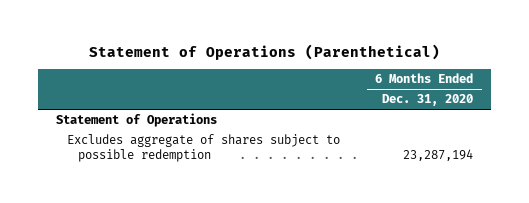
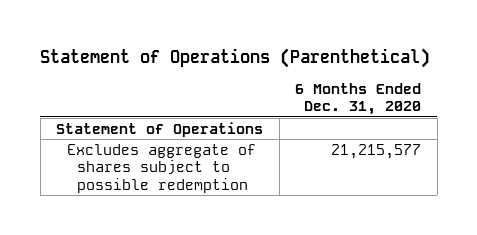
- Excludes aggregate of shares subject to possible redemption | 23,287,194
+ Excludes aggregate of shares subject to possible redemption | 21,215,577

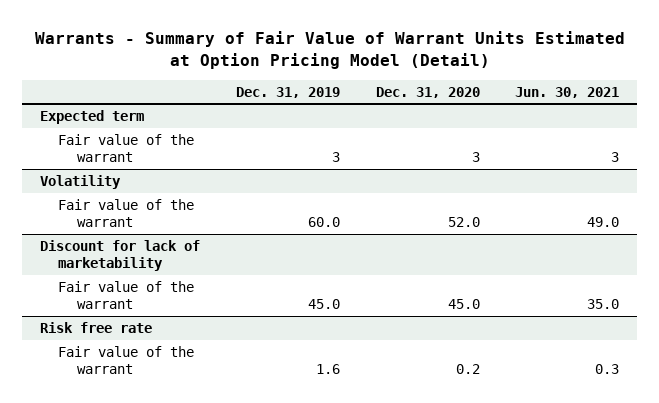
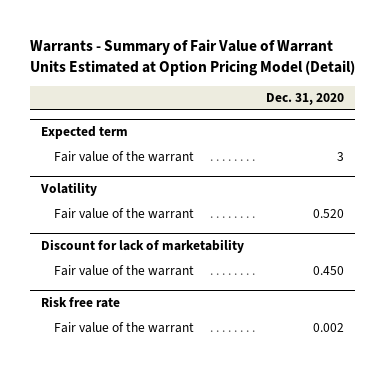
- | Dec. 31, 2019 | Dec. 31, 2020 | Jun. 30, 2021
+ | Dec. 31, 2020
@ Volatility
- Fair value of the warrant | 60.0 | 52.0 | 49.0
+ Fair value of the warrant | 0.520
@ Discount for lack of marketability
- Fair value of the warrant | 45.0 | 45.0 | 35.0
+ Fair value of the warrant | 0.450
@ Risk free rate
- Fair value of the warrant | 1.6 | 0.2 | 0.3
+ Fair value of the warrant | 0.002

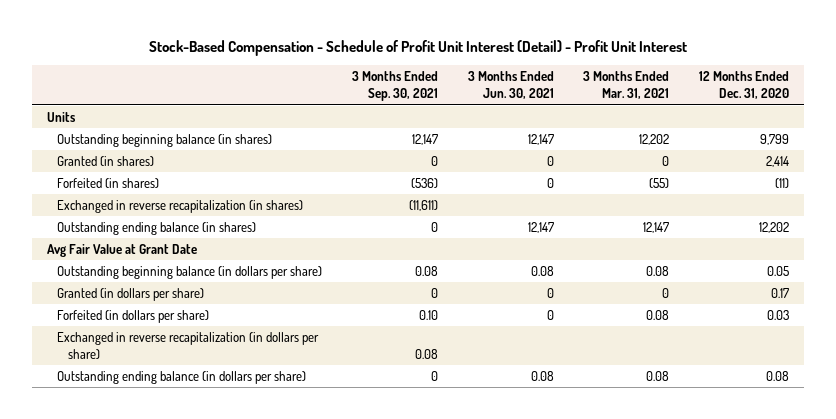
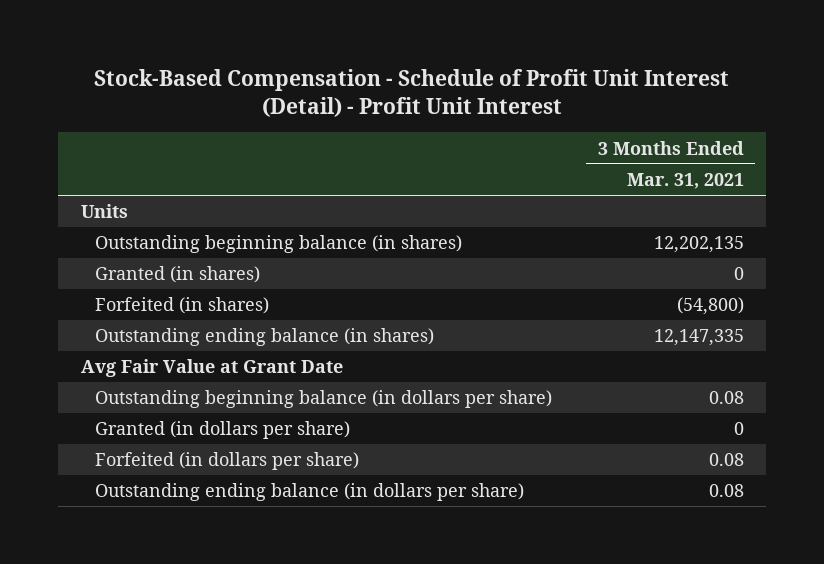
- | 3 Months Ended Sep. 30, 2021 | 3 Months Ended Jun. 30, 2021 | 3 Months Ended Mar. 31, 2021 | 12 Months Ended Dec. 31, 2020
+ | 3 Months Ended Mar. 31, 2021
- Outstanding beginning balance (in shares) | 12,147 | 12,147 | 12,202 | 9,799
+ Outstanding beginning balance (in shares) | 12,202,135
- Forfeited (in shares) | (536) | 0 | (55) | (11)
- Exchanged in reverse recapitalization (in shares) | (11,611) | | |
- Outstanding ending balance (in shares) | 0 | 12,147 | 12,147 | 12,202
+ Forfeited (in shares) | (54,800)
+ Outstanding ending balance (in shares) | 12,147,335
- Exchanged in reverse recapitalization (in dollars per share) | 0.08 | | |

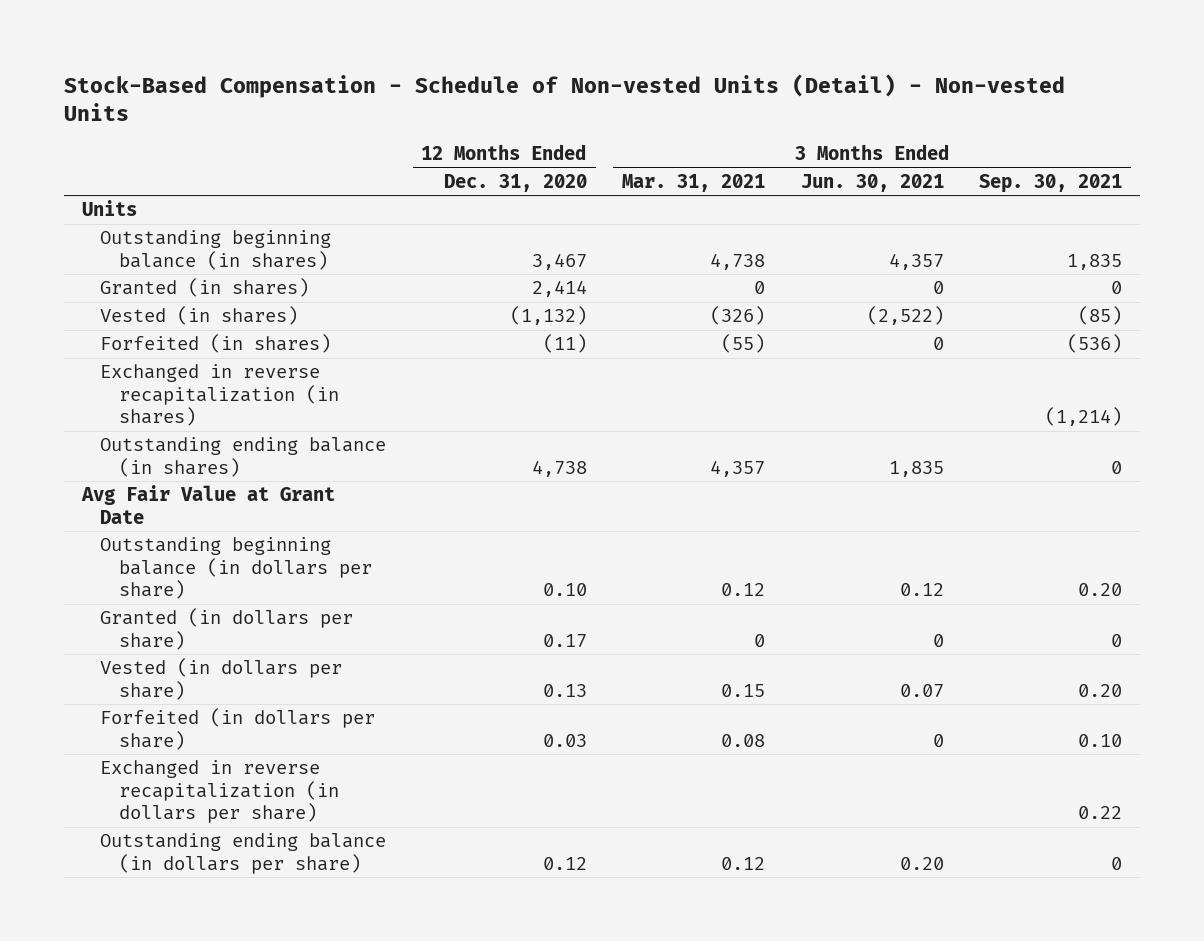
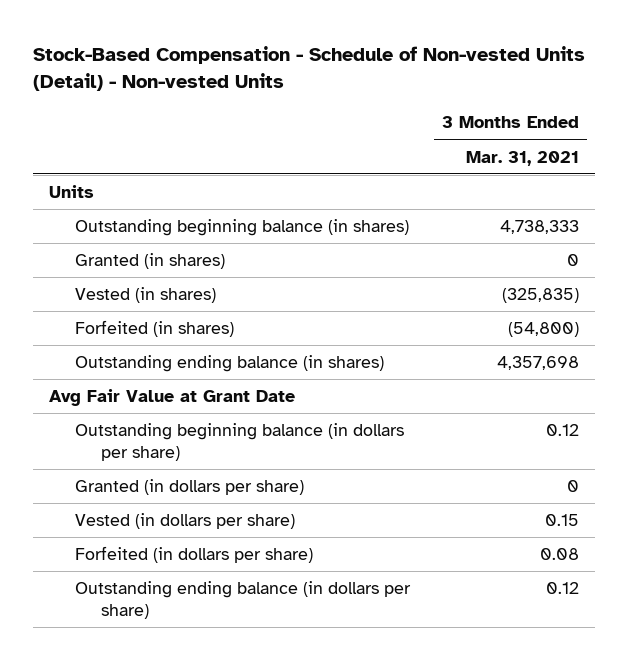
- | 12 Months Ended Dec. 31, 2020 | 3 Months Ended Mar. 31, 2021 | 3 Months Ended Jun. 30, 2021 | 3 Months Ended Sep. 30, 2021
+ | 3 Months Ended Mar. 31, 2021
- Outstanding beginning balance (in shares) | 3,467 | 4,738 | 4,357 | 1,835
+ Outstanding beginning balance (in shares) | 4,738,333
- Vested (in shares) | (1,132) | (326) | (2,522) | (85)
- Forfeited (in shares) | (11) | (55) | 0 | (536)
- Exchanged in reverse recapitalization (in shares) | | | | (1,214)
- Outstanding ending balance (in shares) | 4,738 | 4,357 | 1,835 | 0
+ Vested (in shares) | (325,835)
+ Forfeited (in shares) | (54,800)
+ Outstanding ending balance (in shares) | 4,357,698
- Exchanged in reverse recapitalization (in dollars per share) | | | | 0.22

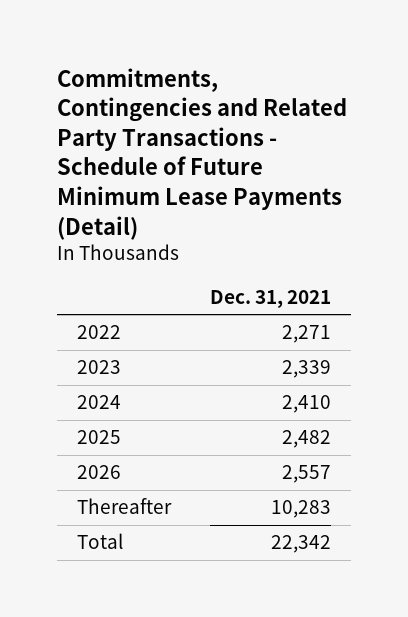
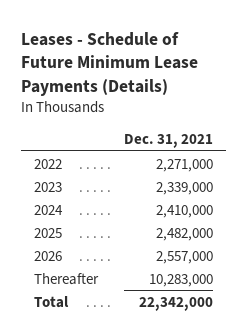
- Commitments, Contingencies and Related Party Transactions - Schedule of Future Minimum Lease Payments (Detail)
+ Leases - Schedule of Future Minimum Lease Payments (Details)
- 2022 | 2,271
- 2023 | 2,339
- 2024 | 2,410
- 2025 | 2,482
- 2026 | 2,557
- Thereafter | 10,283
- Total | 22,342
+ 2022 | 2,271,000
+ 2023 | 2,339,000
+ 2024 | 2,410,000
+ 2025 | 2,482,000
+ 2026 | 2,557,000
+ Thereafter | 10,283,000
+ Total | 22,342,000

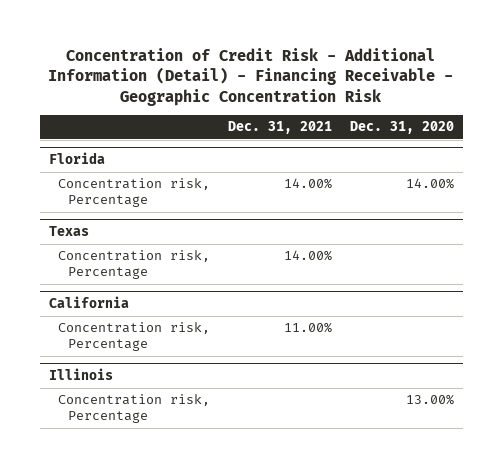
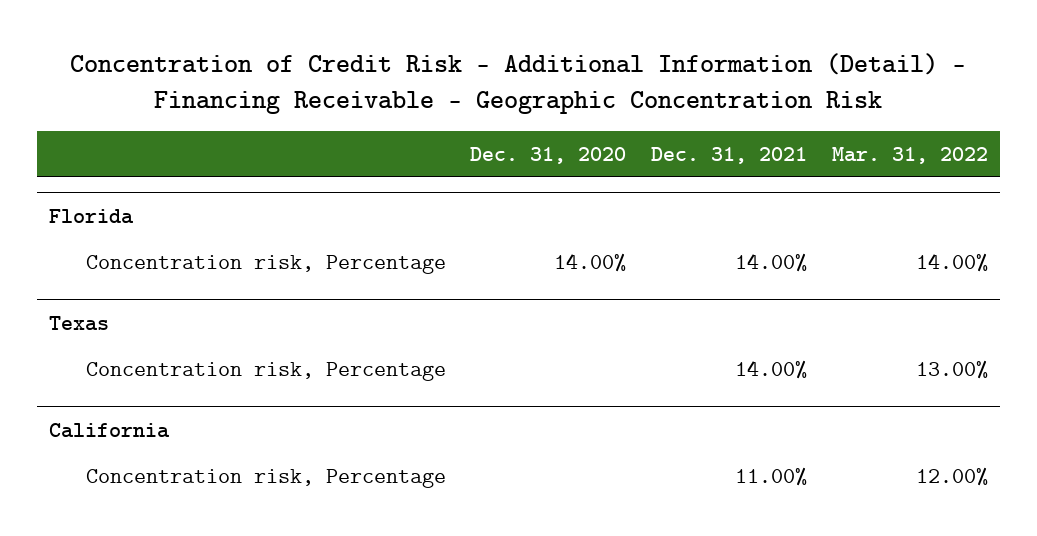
- | Dec. 31, 2021 | Dec. 31, 2020
+ | Dec. 31, 2020 | Dec. 31, 2021 | Mar. 31, 2022
- Illinois
- Concentration risk, Percentage | | 13.00%

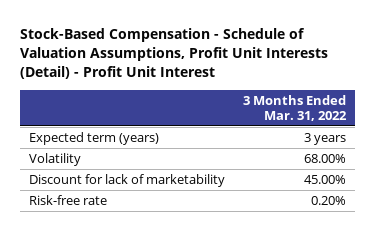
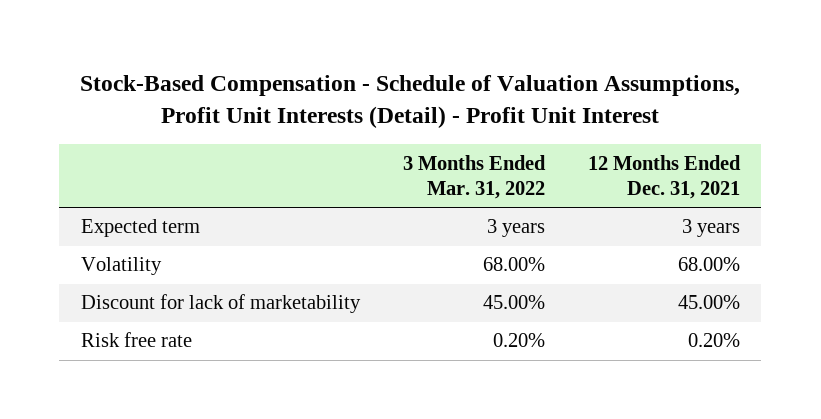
- | 3 Months Ended Mar. 31, 2022
+ | 3 Months Ended Mar. 31, 2022 | 12 Months Ended Dec. 31, 2021
- Expected term (years) | 3 years
+ Expected term | 3 years | 3 years
- Risk-free rate | 0.20%
+ Risk free rate | 0.20% | 0.20%

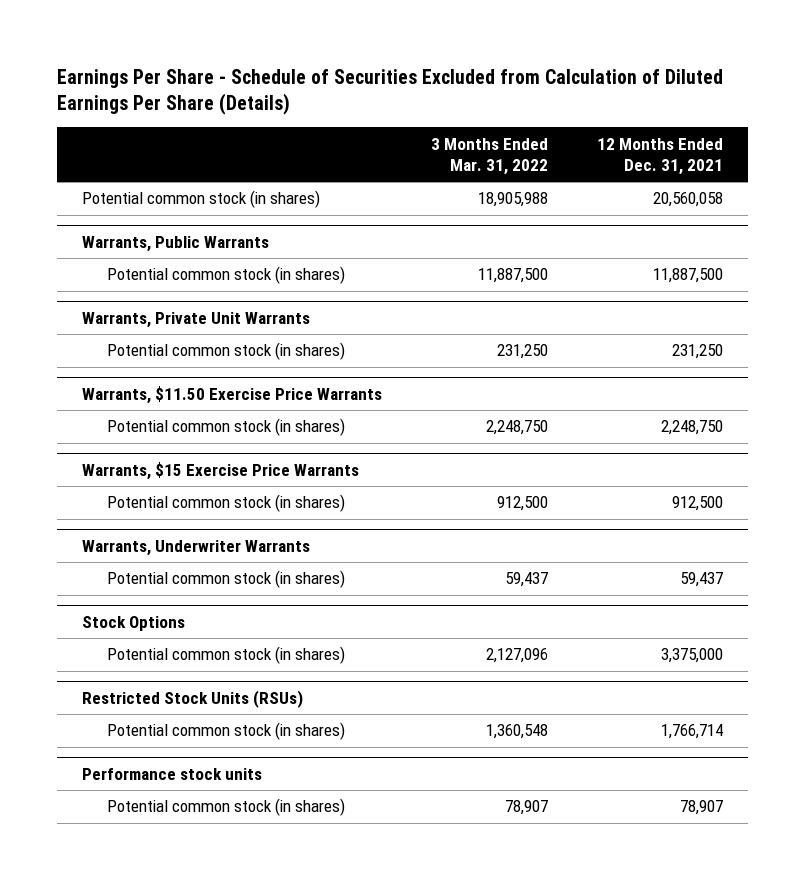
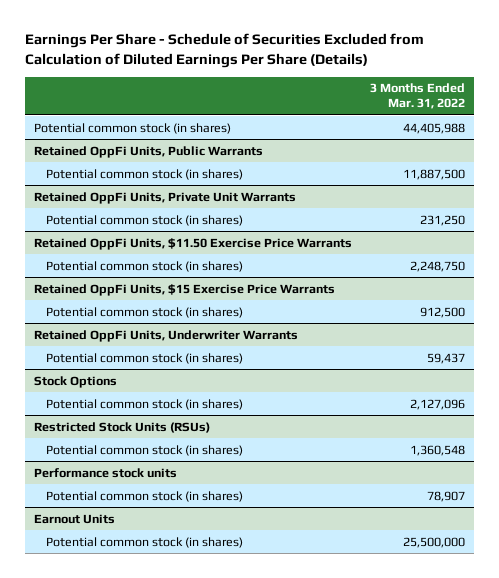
- | 3 Months Ended Mar. 31, 2022 | 12 Months Ended Dec. 31, 2021
+ | 3 Months Ended Mar. 31, 2022
- Potential common stock (in shares) | 18,905,988 | 20,560,058
- Warrants, Public Warrants
+ Potential common stock (in shares) | 44,405,988
+ Retained OppFi Units, Public Warrants
- Warrants, Private Unit Warrants
+ Retained OppFi Units, Private Unit Warrants
- Warrants, $11.50 Exercise Price Warrants
+ Retained OppFi Units, $11.50 Exercise Price Warrants
- Warrants, $15 Exercise Price Warrants
+ Retained OppFi Units, $15 Exercise Price Warrants
- Warrants, Underwriter Warrants
+ Retained OppFi Units, Underwriter Warrants
+ Earnout Units
+ Potential common stock (in shares) | 25,500,000

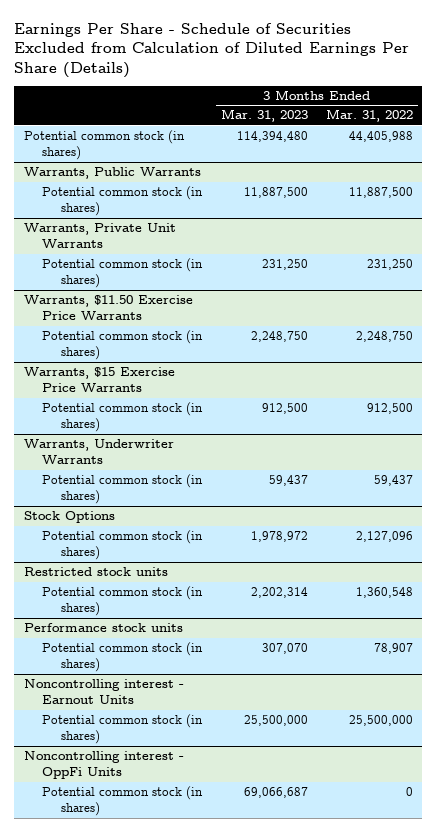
- | 3 Months Ended Mar. 31, 2022
+ | 3 Months Ended Mar. 31, 2023 | 3 Months Ended Mar. 31, 2022
- Retained OppFi Units, Public Warrants
+ Warrants, Public Warrants
- Retained OppFi Units, Private Unit Warrants
+ Warrants, Private Unit Warrants
- Retained OppFi Units, $11.50 Exercise Price Warrants
+ Warrants, $11.50 Exercise Price Warrants
- Retained OppFi Units, $15 Exercise Price Warrants
+ Warrants, $15 Exercise Price Warrants
- Retained OppFi Units, Underwriter Warrants
+ Warrants, Underwriter Warrants
- Restricted Stock Units (RSUs)
+ Restricted stock units
- Earnout Units
+ Noncontrolling interest - Earnout Units
+ Noncontrolling interest - OppFi Units
+ Potential common stock (in shares) | 69,066,687 | 0

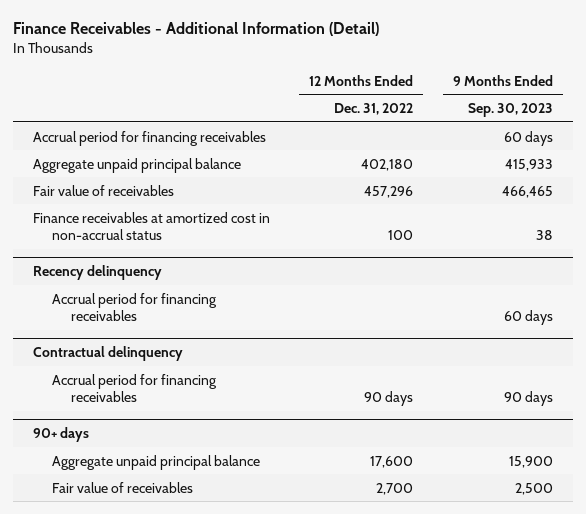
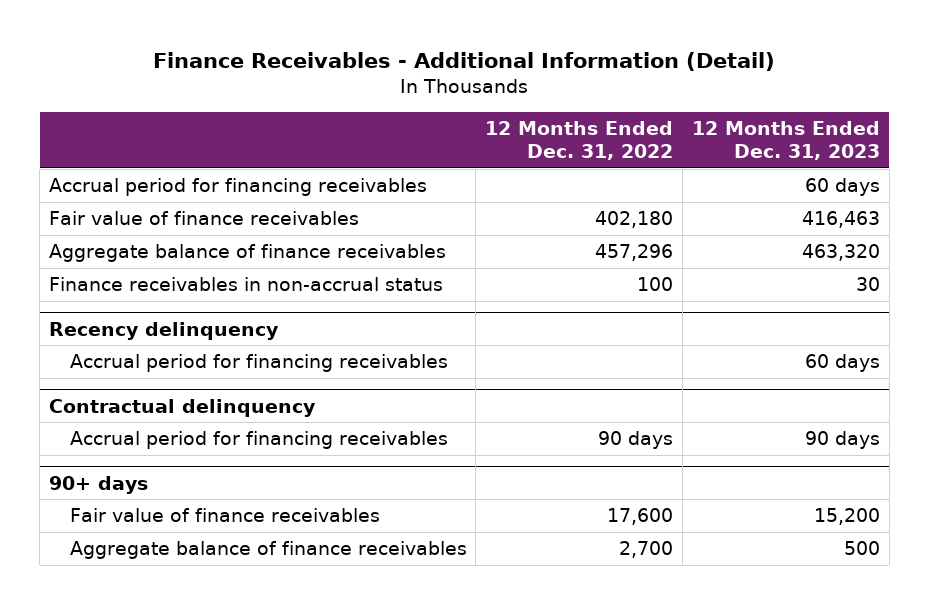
- | 12 Months Ended Dec. 31, 2022 | 9 Months Ended Sep. 30, 2023
+ | 12 Months Ended Dec. 31, 2022 | 12 Months Ended Dec. 31, 2023
- Aggregate unpaid principal balance | 402,180 | 415,933
- Fair value of receivables | 457,296 | 466,465
- Finance receivables at amortized cost in non-accrual status | 100 | 38
+ Fair value of finance receivables | 402,180 | 416,463
+ Aggregate balance of finance receivables | 457,296 | 463,320
+ Finance receivables in non-accrual status | 100 | 30
@ 90+ days
- Aggregate unpaid principal balance | 17,600 | 15,900
- Fair value of receivables | 2,700 | 2,500
+ Fair value of finance receivables | 17,600 | 15,200
+ Aggregate balance of finance receivables | 2,700 | 500

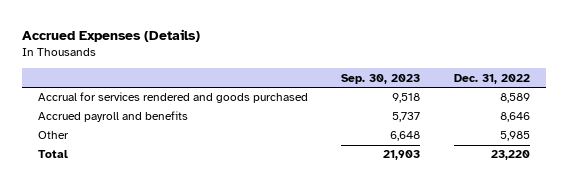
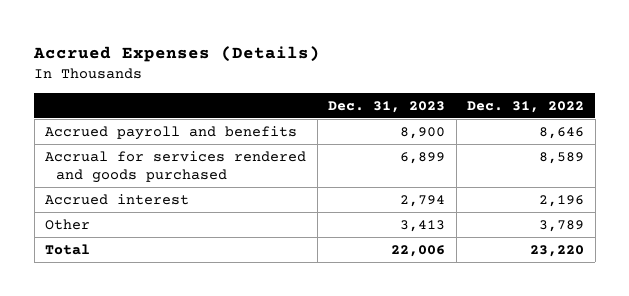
- | Sep. 30, 2023 | Dec. 31, 2022
+ | Dec. 31, 2023 | Dec. 31, 2022
- Other | 6,648 | 5,985
moved down: Accrual for services rendered and goods purchased | 6,899 | 8,589
+ Accrued interest | 2,794 | 2,196
+ Other | 3,413 | 3,789

